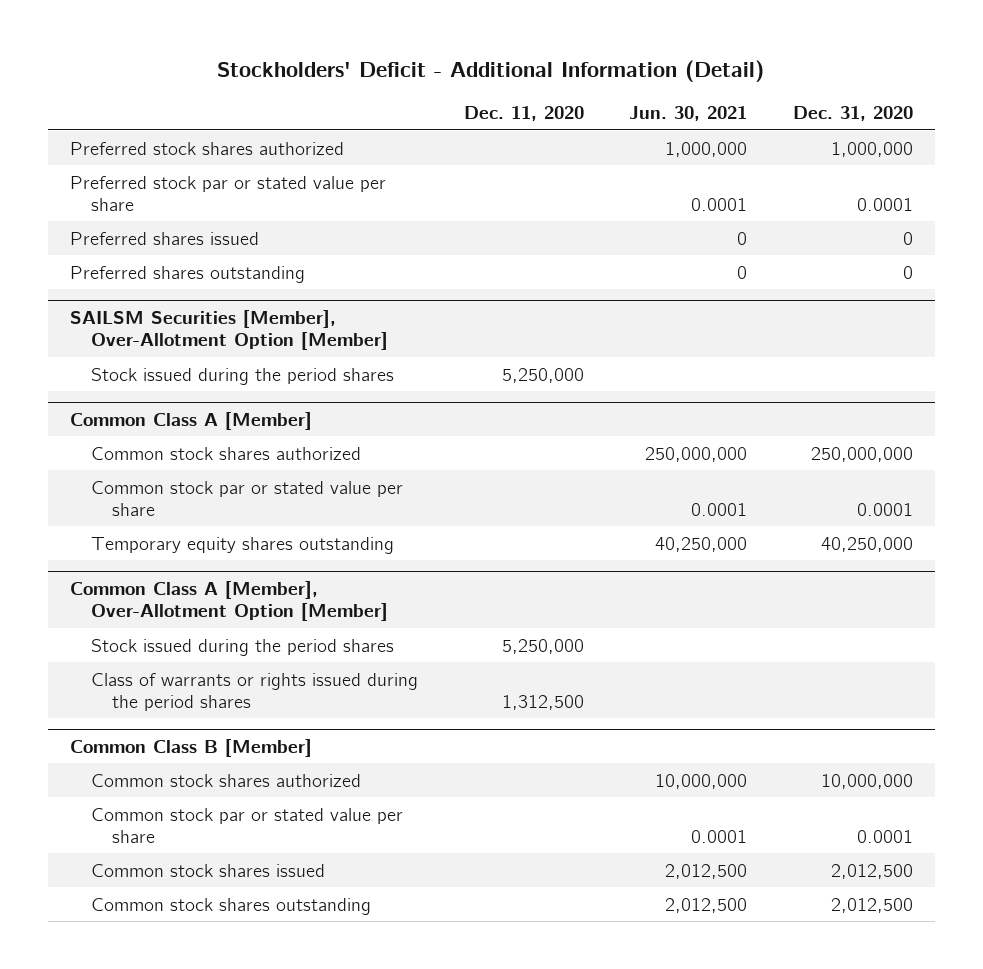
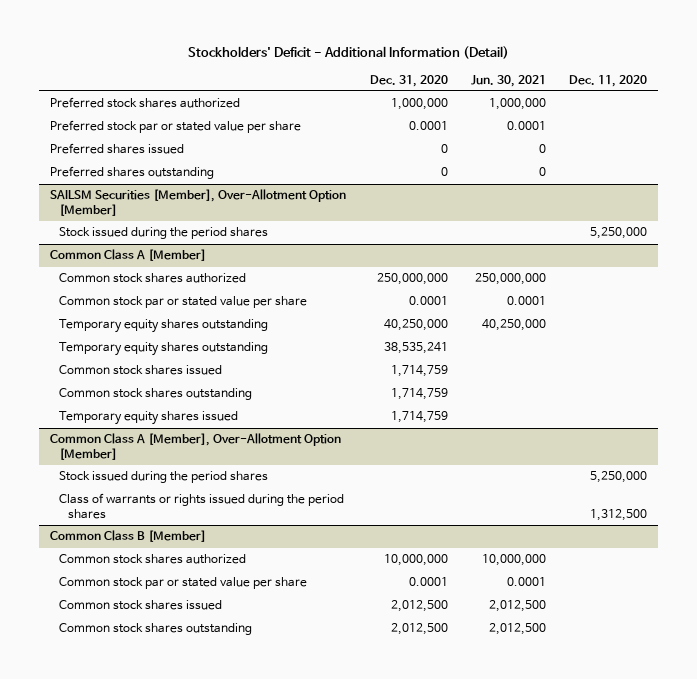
- | Dec. 11, 2020 | Jun. 30, 2021 | Dec. 31, 2020
+ | Dec. 31, 2020 | Jun. 30, 2021 | Dec. 11, 2020
@ Common Class A [Member]
+ Temporary equity shares outstanding | 38,535,241 | |
+ Common stock shares issued | 1,714,759 | |
+ Common stock shares outstanding | 1,714,759 | |
+ Temporary equity shares issued | 1,714,759 | |

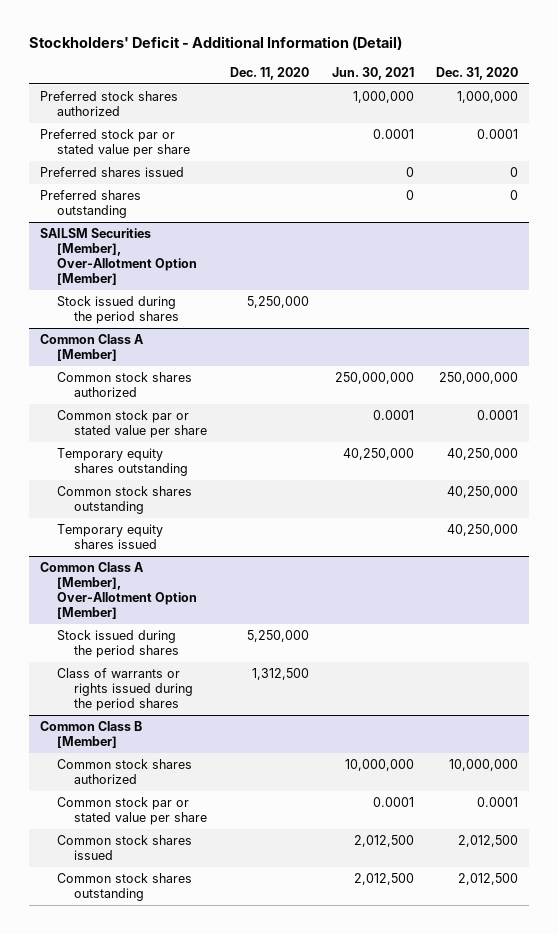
- | Dec. 31, 2020 | Jun. 30, 2021 | Dec. 11, 2020
+ | Dec. 11, 2020 | Jun. 30, 2021 | Dec. 31, 2020
@ Common Class A [Member]
- Temporary equity shares outstanding | 38,535,241 | |
- Common stock shares issued | 1,714,759 | |
- Common stock shares outstanding | 1,714,759 | |
- Temporary equity shares issued | 1,714,759 | |
+ Common stock shares outstanding | | | 40,250,000
+ Temporary equity shares issued | | | 40,250,000

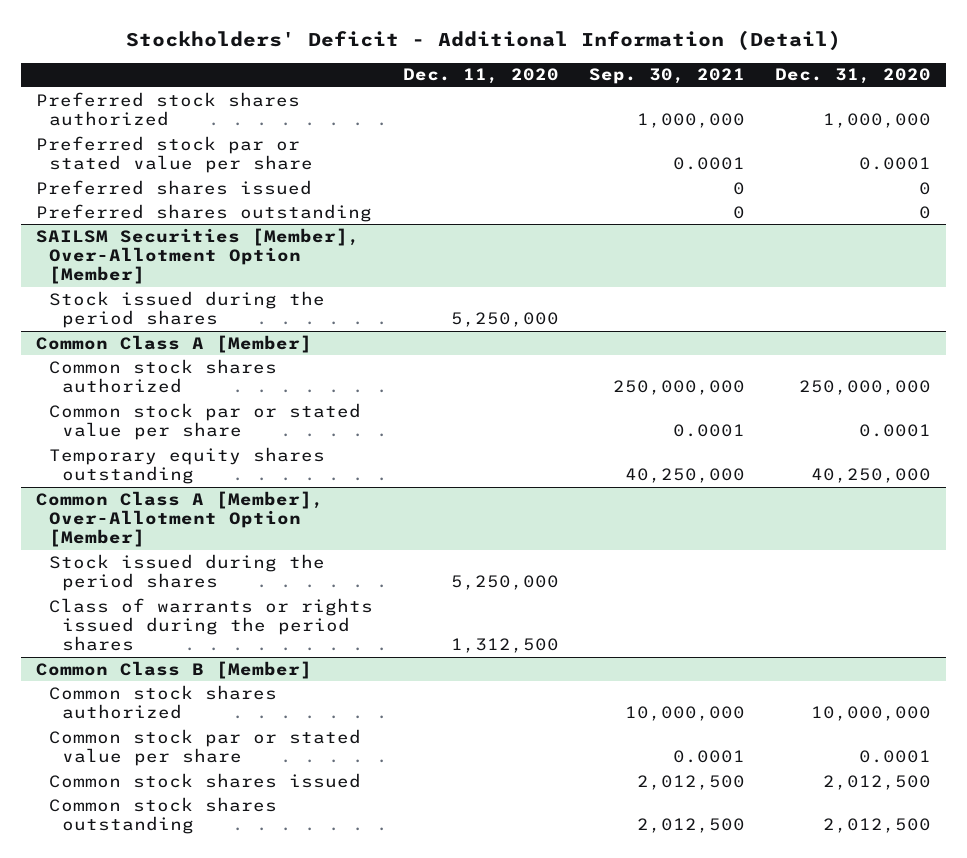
- | Dec. 11, 2020 | Jun. 30, 2021 | Dec. 31, 2020
+ | Dec. 11, 2020 | Sep. 30, 2021 | Dec. 31, 2020
@ Common Class A [Member]
- Common stock shares outstanding | | | 40,250,000
- Temporary equity shares issued | | | 40,250,000

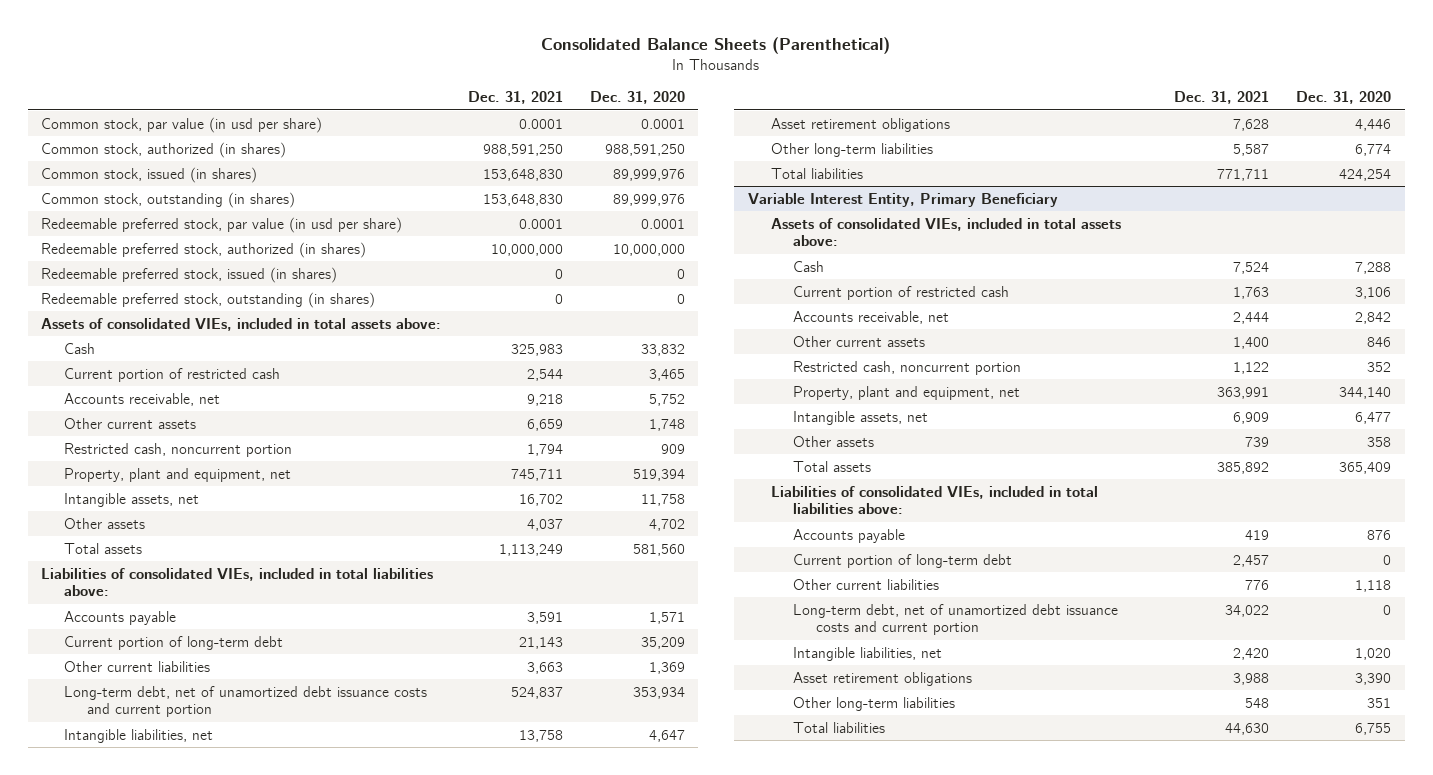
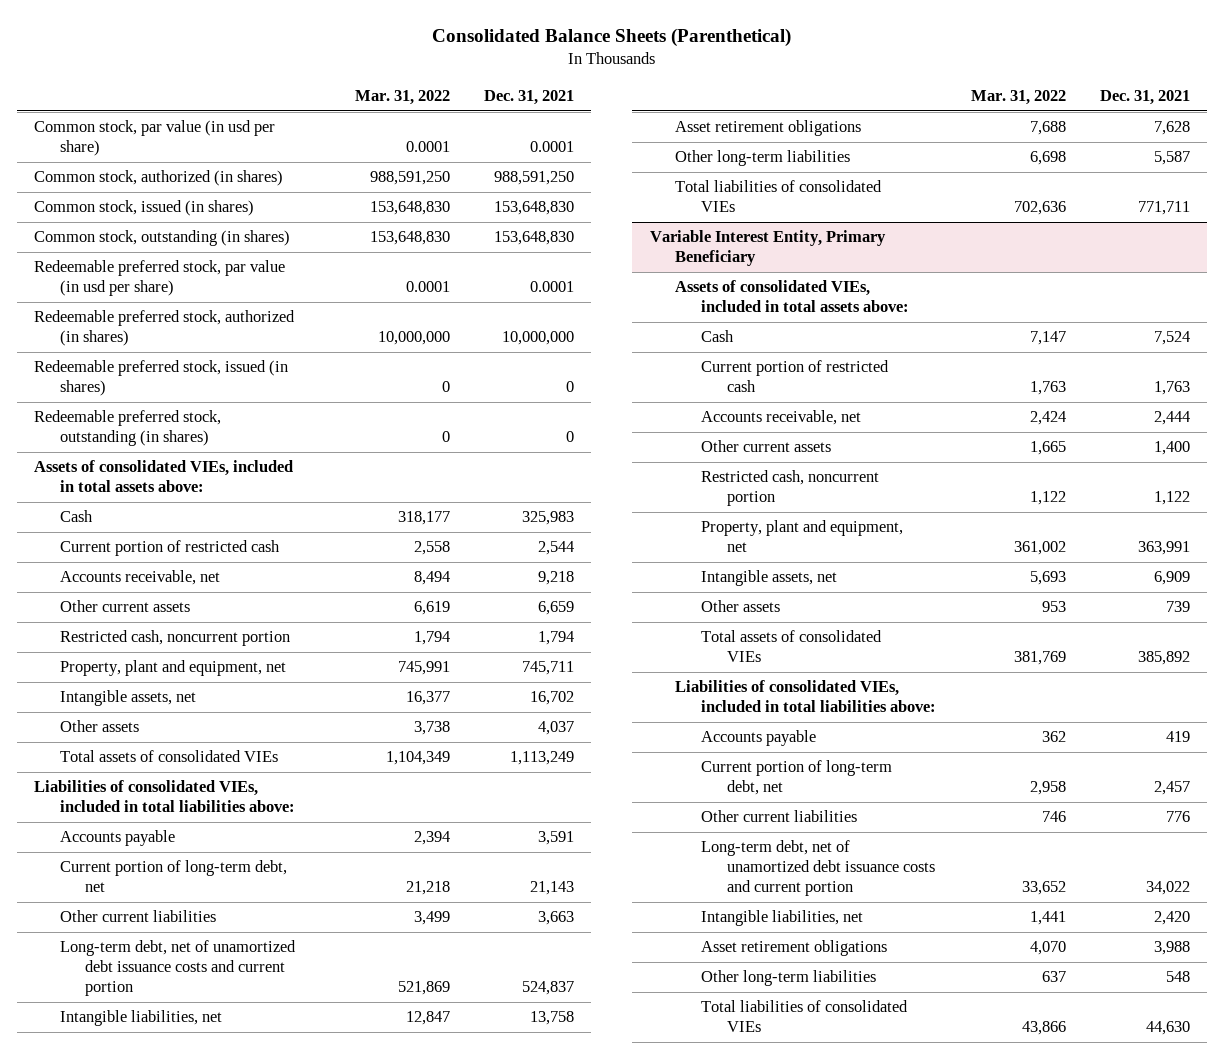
- | Dec. 31, 2021 | Dec. 31, 2020
+ | Mar. 31, 2022 | Dec. 31, 2021
- Total assets | 1,113,249 | 581,560
+ Total assets of consolidated VIEs | 1,104,349 | 1,113,249
- Current portion of long-term debt | 21,143 | 35,209
+ Current portion of long-term debt, net | 21,218 | 21,143
- Total liabilities | 771,711 | 424,254
+ Total liabilities of consolidated VIEs | 702,636 | 771,711
@ Variable Interest Entity, Primary Beneficiary
- Total assets | 385,892 | 365,409
+ Total assets of consolidated VIEs | 381,769 | 385,892
- Current portion of long-term debt | 2,457 | 0
+ Current portion of long-term debt, net | 2,958 | 2,457
- Total liabilities | 44,630 | 6,755
+ Total liabilities of consolidated VIEs | 43,866 | 44,630

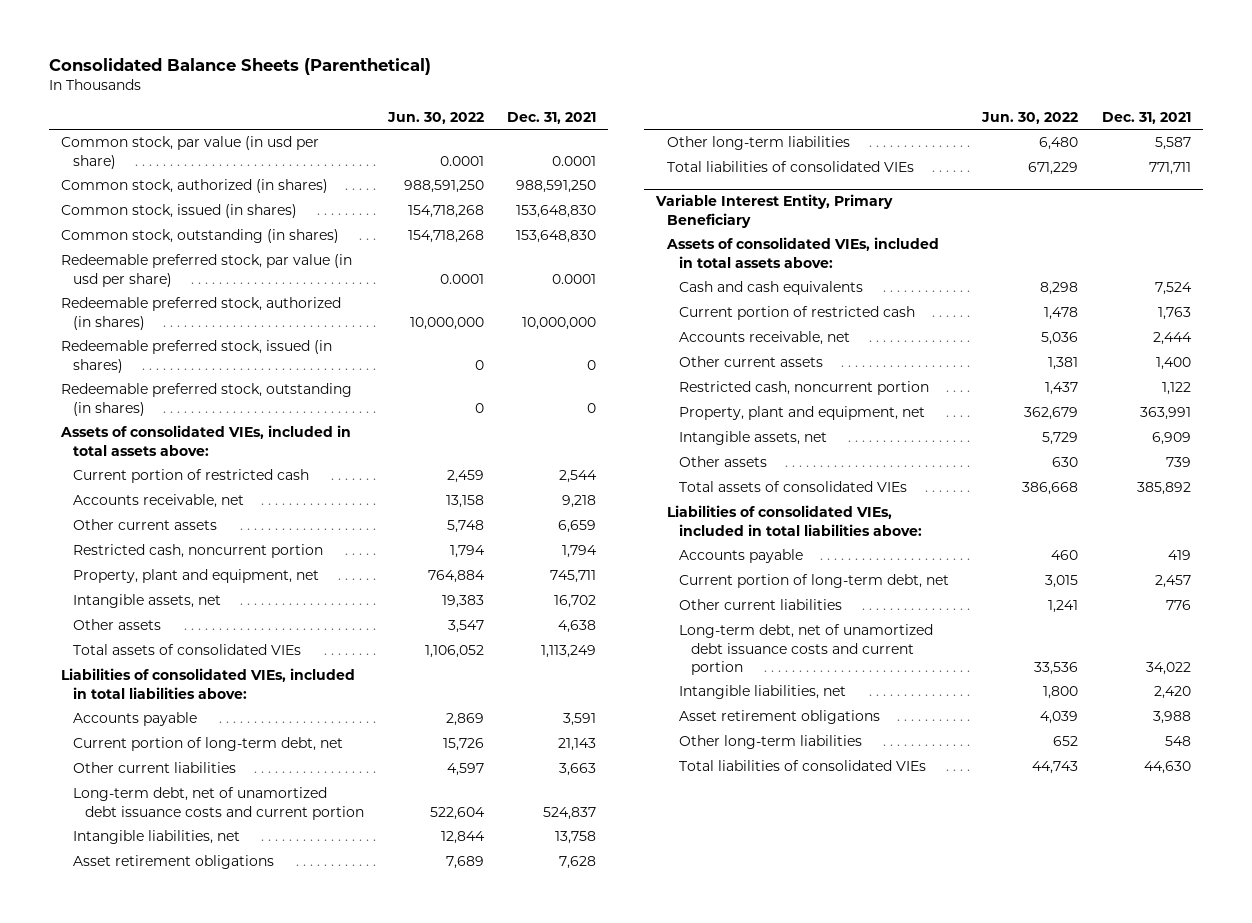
- | Mar. 31, 2022 | Dec. 31, 2021
+ | Jun. 30, 2022 | Dec. 31, 2021
- Cash | 318,177 | 325,983
- Other assets | 3,738 | 4,037
+ Other assets | 3,547 | 4,638
@ Variable Interest Entity, Primary Beneficiary
- Cash | 7,147 | 7,524
+ Cash and cash equivalents | 8,298 | 7,524

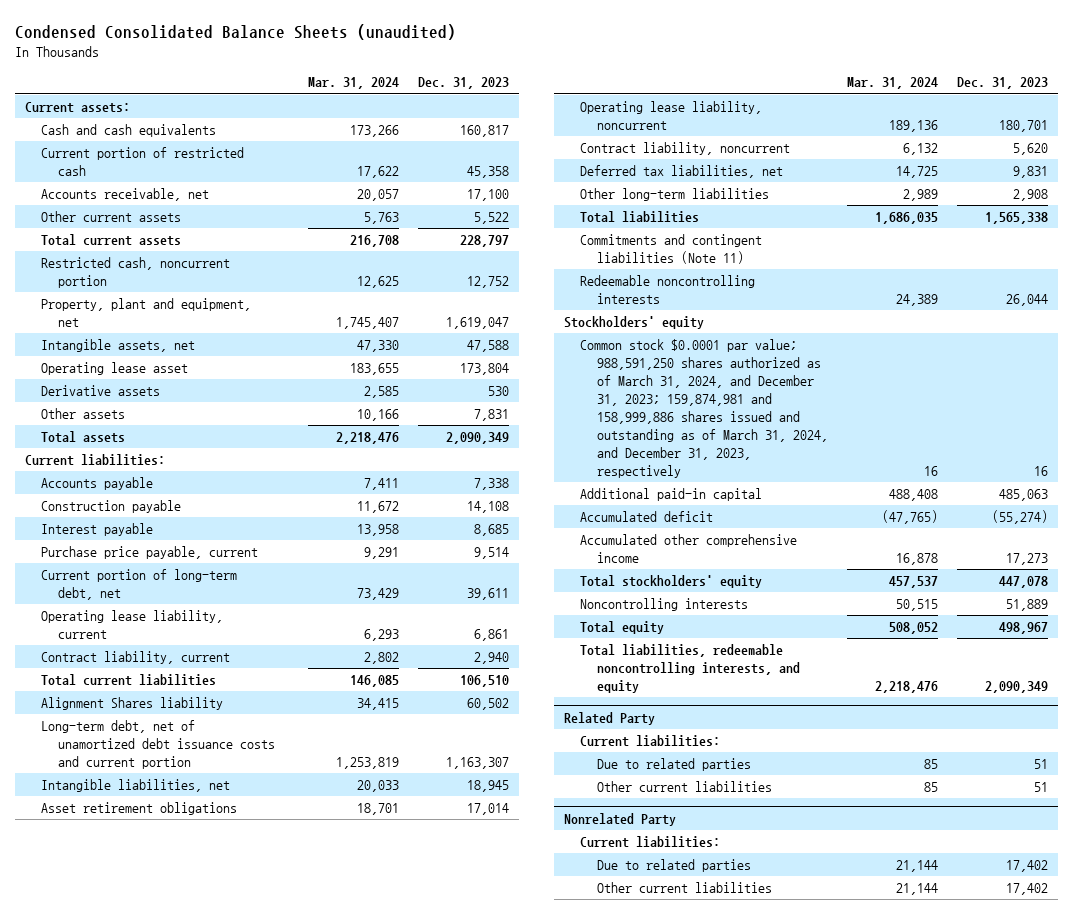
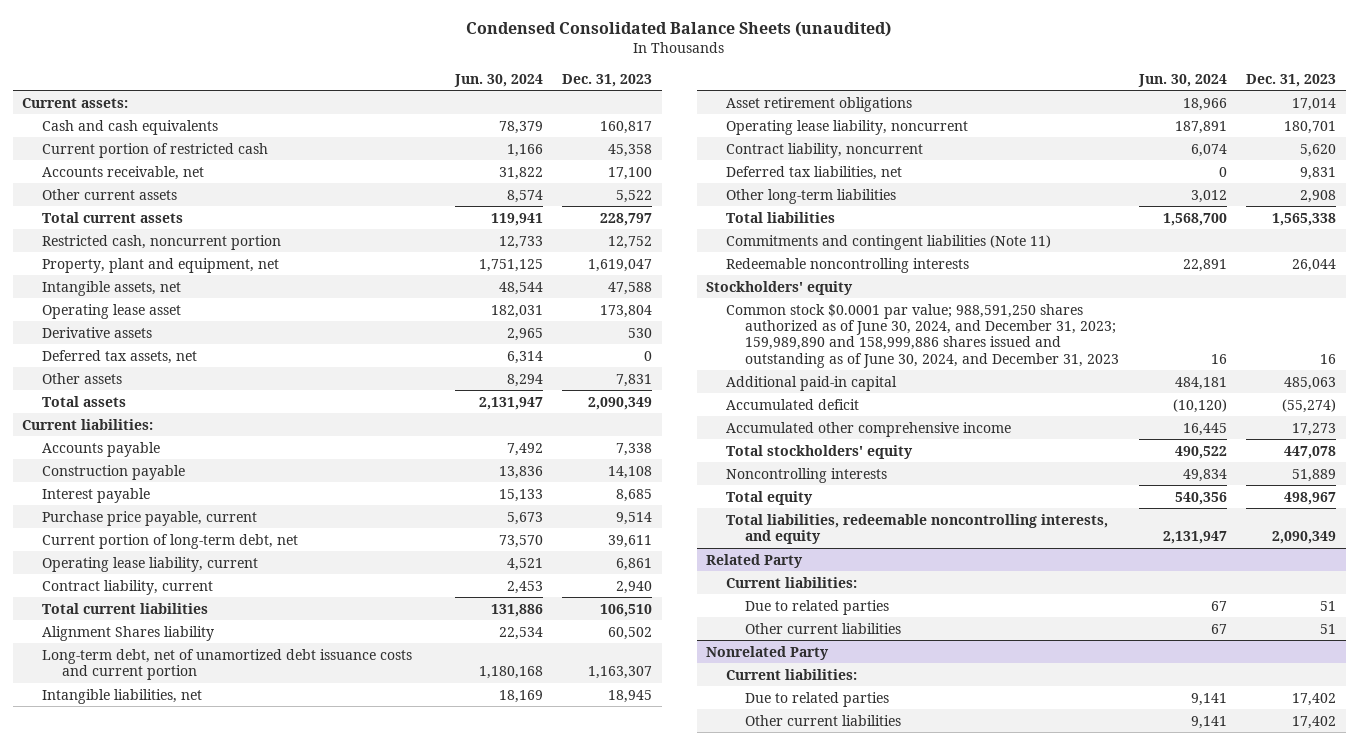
- | Mar. 31, 2024 | Dec. 31, 2023
+ | Jun. 30, 2024 | Dec. 31, 2023
+ Deferred tax assets, net | 6,314 | 0
- Common stock $0.0001 par value; 988,591,250 shares authorized as of March 31, 2024, and December 31, 2023; 159,874,981 and 158,999,886 shares issued and outstanding as of March 31, 2024, and December 31, 2023, respectively | 16 | 16
+ Common stock $0.0001 par value; 988,591,250 shares authorized as of June 30, 2024, and December 31, 2023; 159,989,890 and 158,999,886 shares issued and outstanding as of June 30, 2024, and December 31, 2023 | 16 | 16

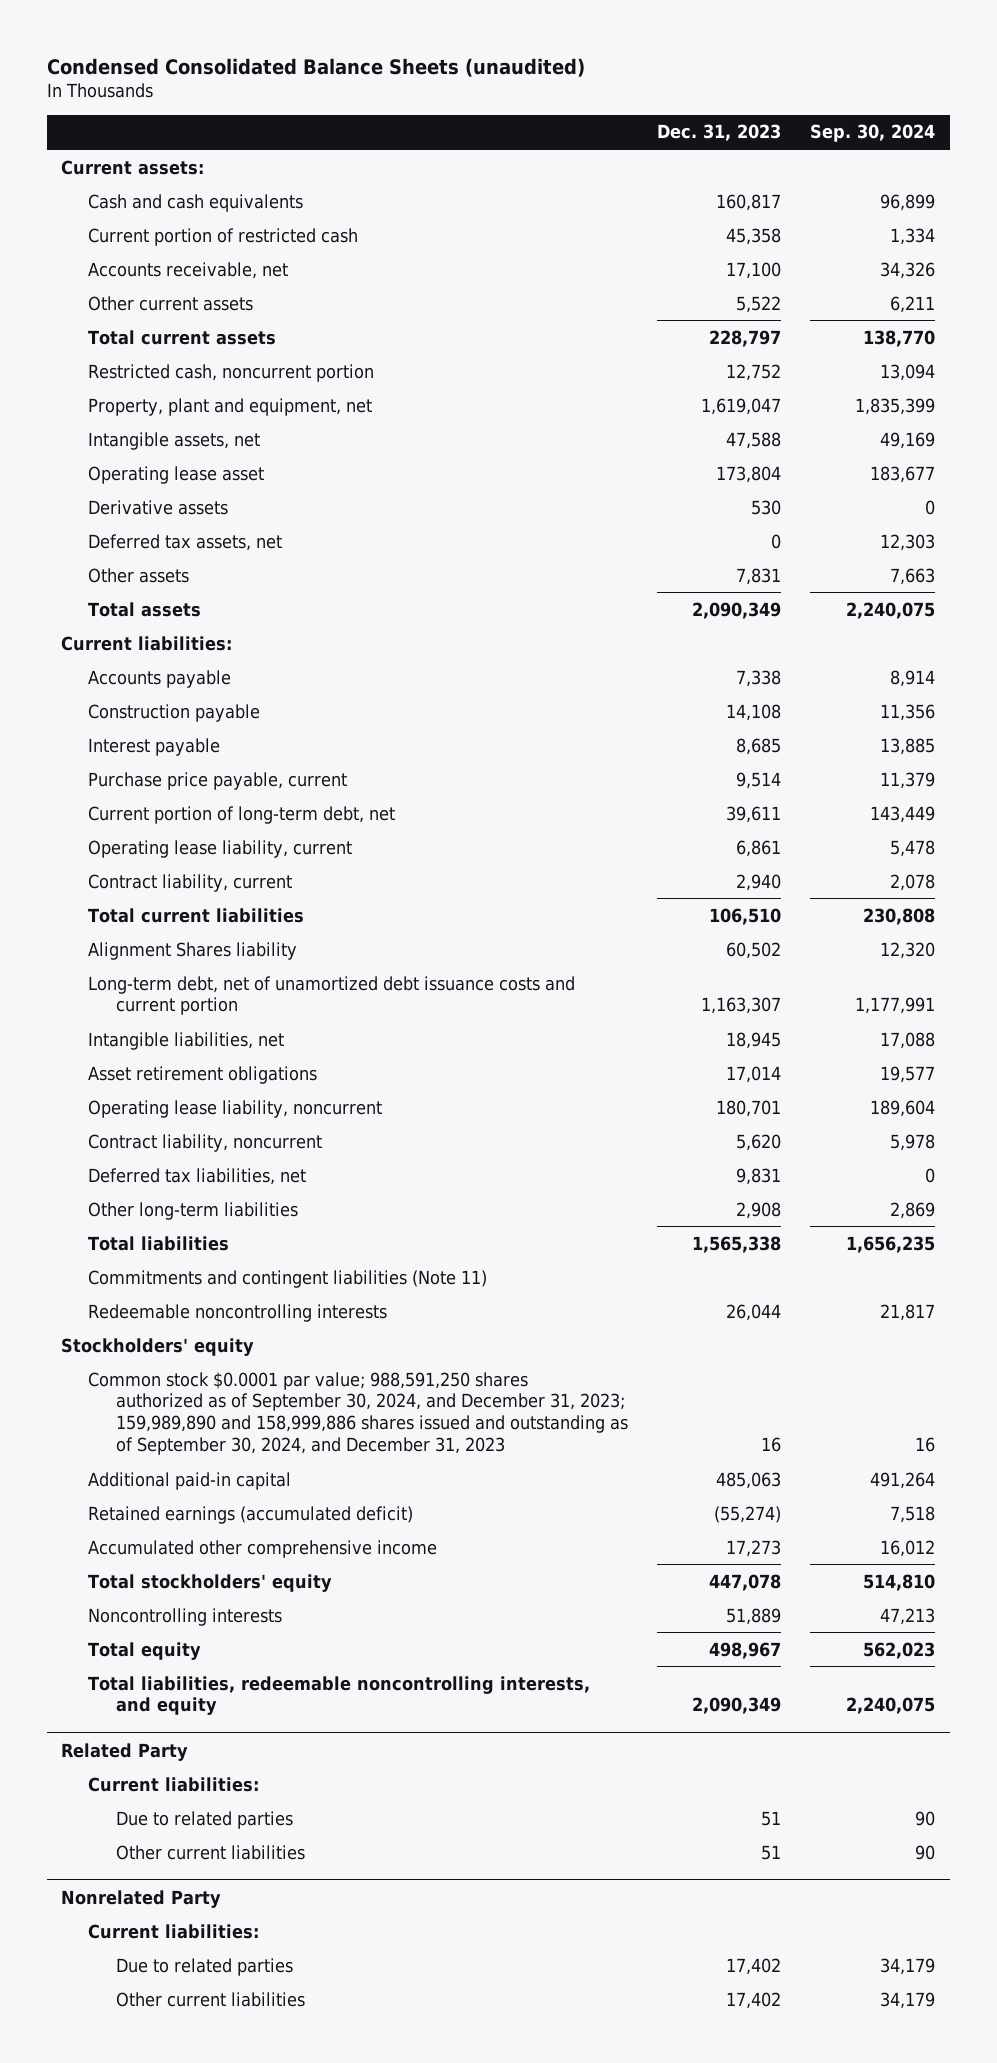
- | Jun. 30, 2024 | Dec. 31, 2023
+ | Dec. 31, 2023 | Sep. 30, 2024
- Common stock $0.0001 par value; 988,591,250 shares authorized as of June 30, 2024, and December 31, 2023; 159,989,890 and 158,999,886 shares issued and outstanding as of June 30, 2024, and December 31, 2023 | 16 | 16
+ Common stock $0.0001 par value; 988,591,250 shares authorized as of September 30, 2024, and December 31, 2023; 159,989,890 and 158,999,886 shares issued and outstanding as of September 30, 2024, and December 31, 2023 | 16 | 16
- Accumulated deficit | (10,120) | (55,274)
+ Retained earnings (accumulated deficit) | (55,274) | 7,518

